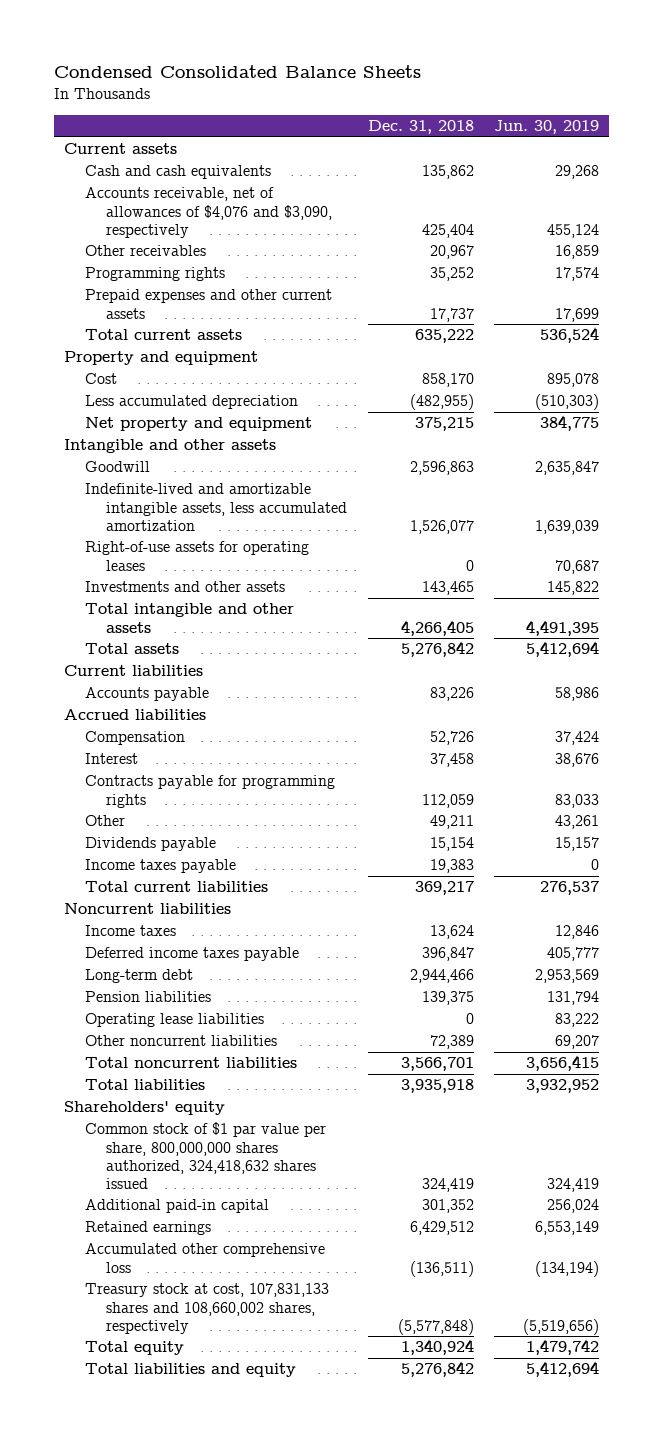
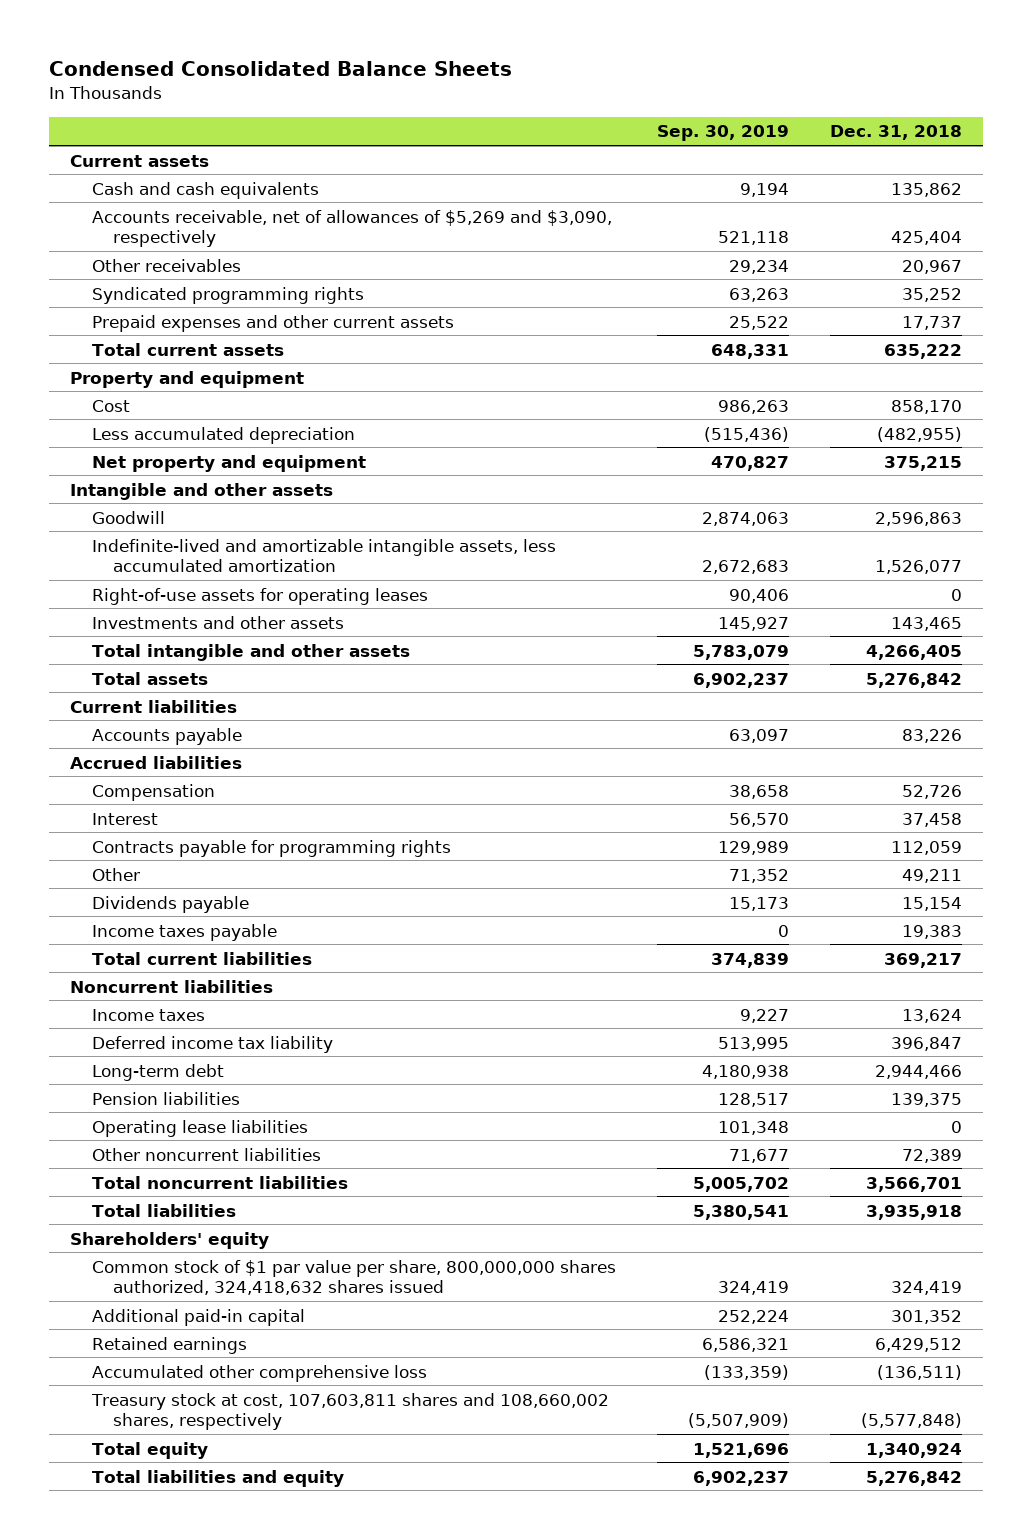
- | Dec. 31, 2018 | Jun. 30, 2019
+ | Sep. 30, 2019 | Dec. 31, 2018
- Accounts receivable, net of allowances of $4,076 and $3,090, respectively | 425,404 | 455,124
+ Accounts receivable, net of allowances of $5,269 and $3,090, respectively | 521,118 | 425,404
- Programming rights | 35,252 | 17,574
+ Syndicated programming rights | 63,263 | 35,252
- Deferred income taxes payable | 396,847 | 405,777
+ Deferred income tax liability | 513,995 | 396,847
- Treasury stock at cost, 107,831,133 shares and 108,660,002 shares, respectively | (5,577,848) | (5,519,656)
+ Treasury stock at cost, 107,603,811 shares and 108,660,002 shares, respectively | (5,507,909) | (5,577,848)

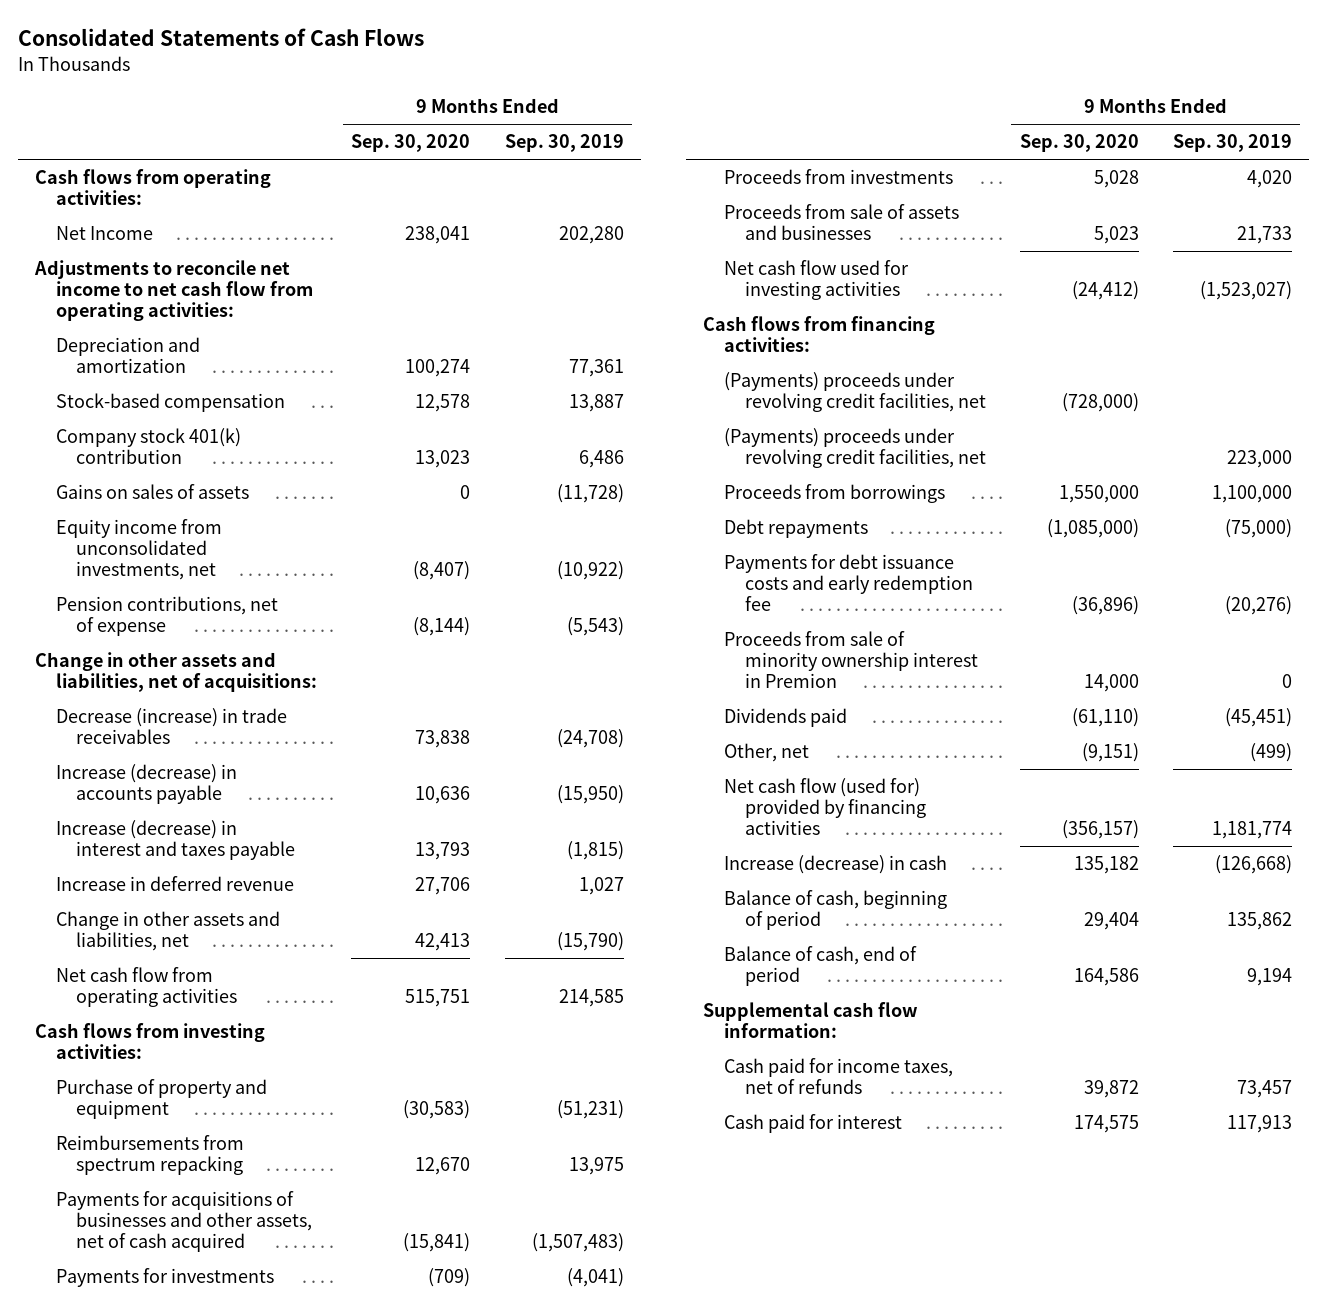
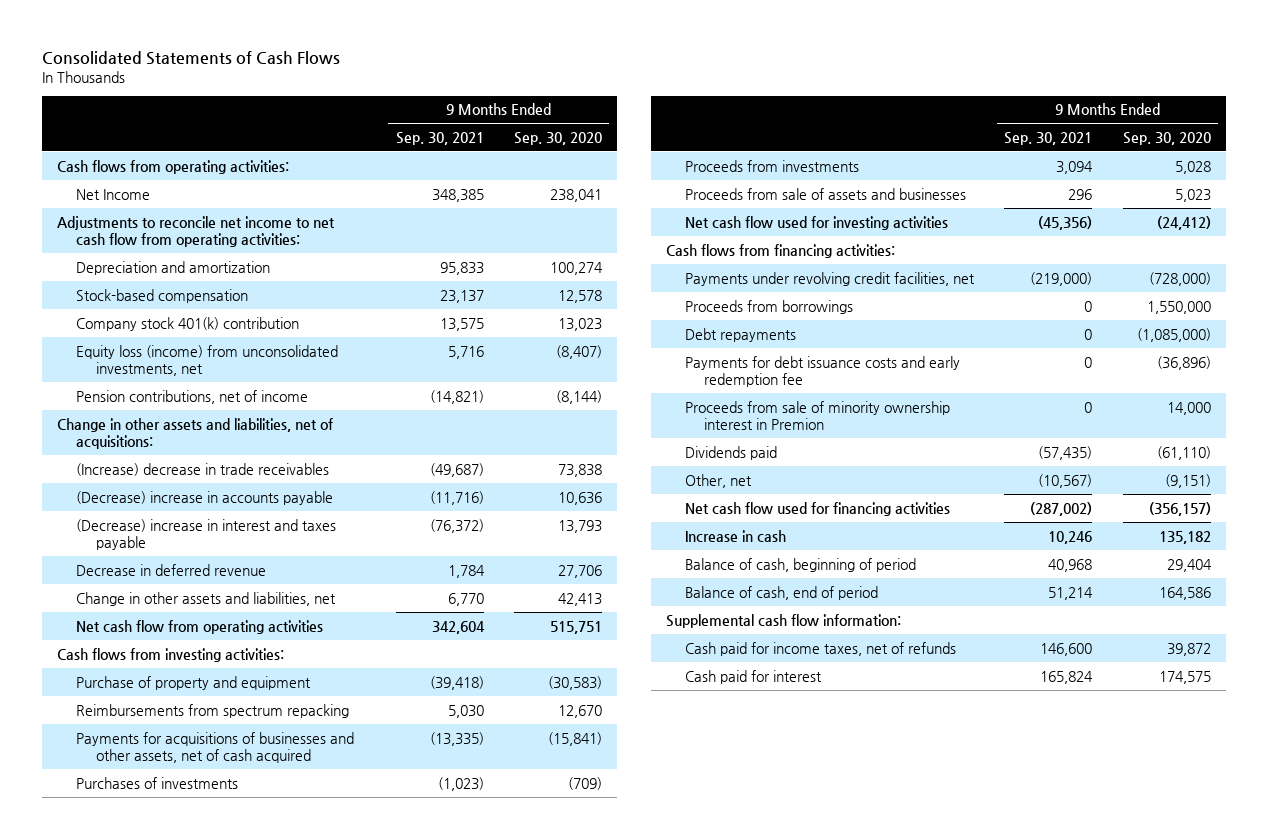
- | 9 Months Ended Sep. 30, 2020 | 9 Months Ended Sep. 30, 2019
+ | 9 Months Ended Sep. 30, 2021 | 9 Months Ended Sep. 30, 2020
- Gains on sales of assets | 0 | (11,728)
- Equity income from unconsolidated investments, net | (8,407) | (10,922)
- Pension contributions, net of expense | (8,144) | (5,543)
+ Equity loss (income) from unconsolidated investments, net | 5,716 | (8,407)
+ Pension contributions, net of income | (14,821) | (8,144)
- Decrease (increase) in trade receivables | 73,838 | (24,708)
- Increase (decrease) in accounts payable | 10,636 | (15,950)
- Increase (decrease) in interest and taxes payable | 13,793 | (1,815)
- Increase in deferred revenue | 27,706 | 1,027
+ (Increase) decrease in trade receivables | (49,687) | 73,838
+ (Decrease) increase in accounts payable | (11,716) | 10,636
+ (Decrease) increase in interest and taxes payable | (76,372) | 13,793
+ Decrease in deferred revenue | 1,784 | 27,706
- Payments for investments | (709) | (4,041)
+ Purchases of investments | (1,023) | (709)
- (Payments) proceeds under revolving credit facilities, net | (728,000) |
- (Payments) proceeds under revolving credit facilities, net | | 223,000
+ Payments under revolving credit facilities, net | (219,000) | (728,000)
- Net cash flow (used for) provided by financing activities | (356,157) | 1,181,774
- Increase (decrease) in cash | 135,182 | (126,668)
+ Net cash flow used for financing activities | (287,002) | (356,157)
+ Increase in cash | 10,246 | 135,182

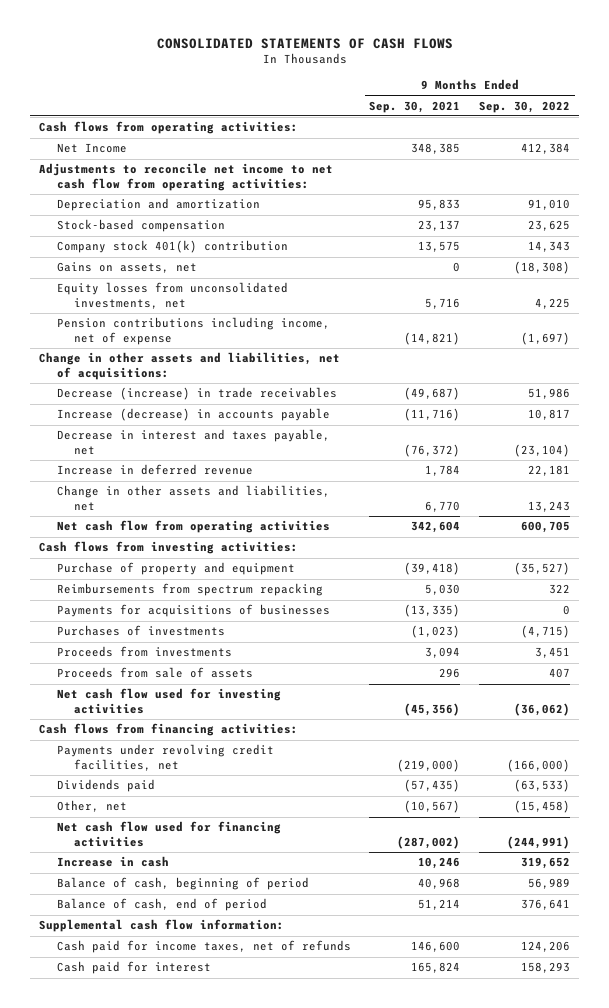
- Consolidated Statements of Cash Flows
+ CONSOLIDATED STATEMENTS OF CASH FLOWS
- | 9 Months Ended Sep. 30, 2021 | 9 Months Ended Sep. 30, 2020
+ | 9 Months Ended Sep. 30, 2021 | 9 Months Ended Sep. 30, 2022
- Equity loss (income) from unconsolidated investments, net | 5,716 | (8,407)
- Pension contributions, net of income | (14,821) | (8,144)
+ Gains on assets, net | 0 | (18,308)
+ Equity losses from unconsolidated investments, net | 5,716 | 4,225
+ Pension contributions including income, net of expense | (14,821) | (1,697)
- (Increase) decrease in trade receivables | (49,687) | 73,838
- (Decrease) increase in accounts payable | (11,716) | 10,636
- (Decrease) increase in interest and taxes payable | (76,372) | 13,793
- Decrease in deferred revenue | 1,784 | 27,706
+ Decrease (increase) in trade receivables | (49,687) | 51,986
+ Increase (decrease) in accounts payable | (11,716) | 10,817
+ Decrease in interest and taxes payable, net | (76,372) | (23,104)
+ Increase in deferred revenue | 1,784 | 22,181
- Payments for acquisitions of businesses and other assets, net of cash acquired | (13,335) | (15,841)
+ Payments for acquisitions of businesses | (13,335) | 0
- Proceeds from sale of assets and businesses | 296 | 5,023
+ Proceeds from sale of assets | 296 | 407
- Proceeds from borrowings | 0 | 1,550,000
- Debt repayments | 0 | (1,085,000)
- Payments for debt issuance costs and early redemption fee | 0 | (36,896)
- Proceeds from sale of minority ownership interest in Premion | 0 | 14,000

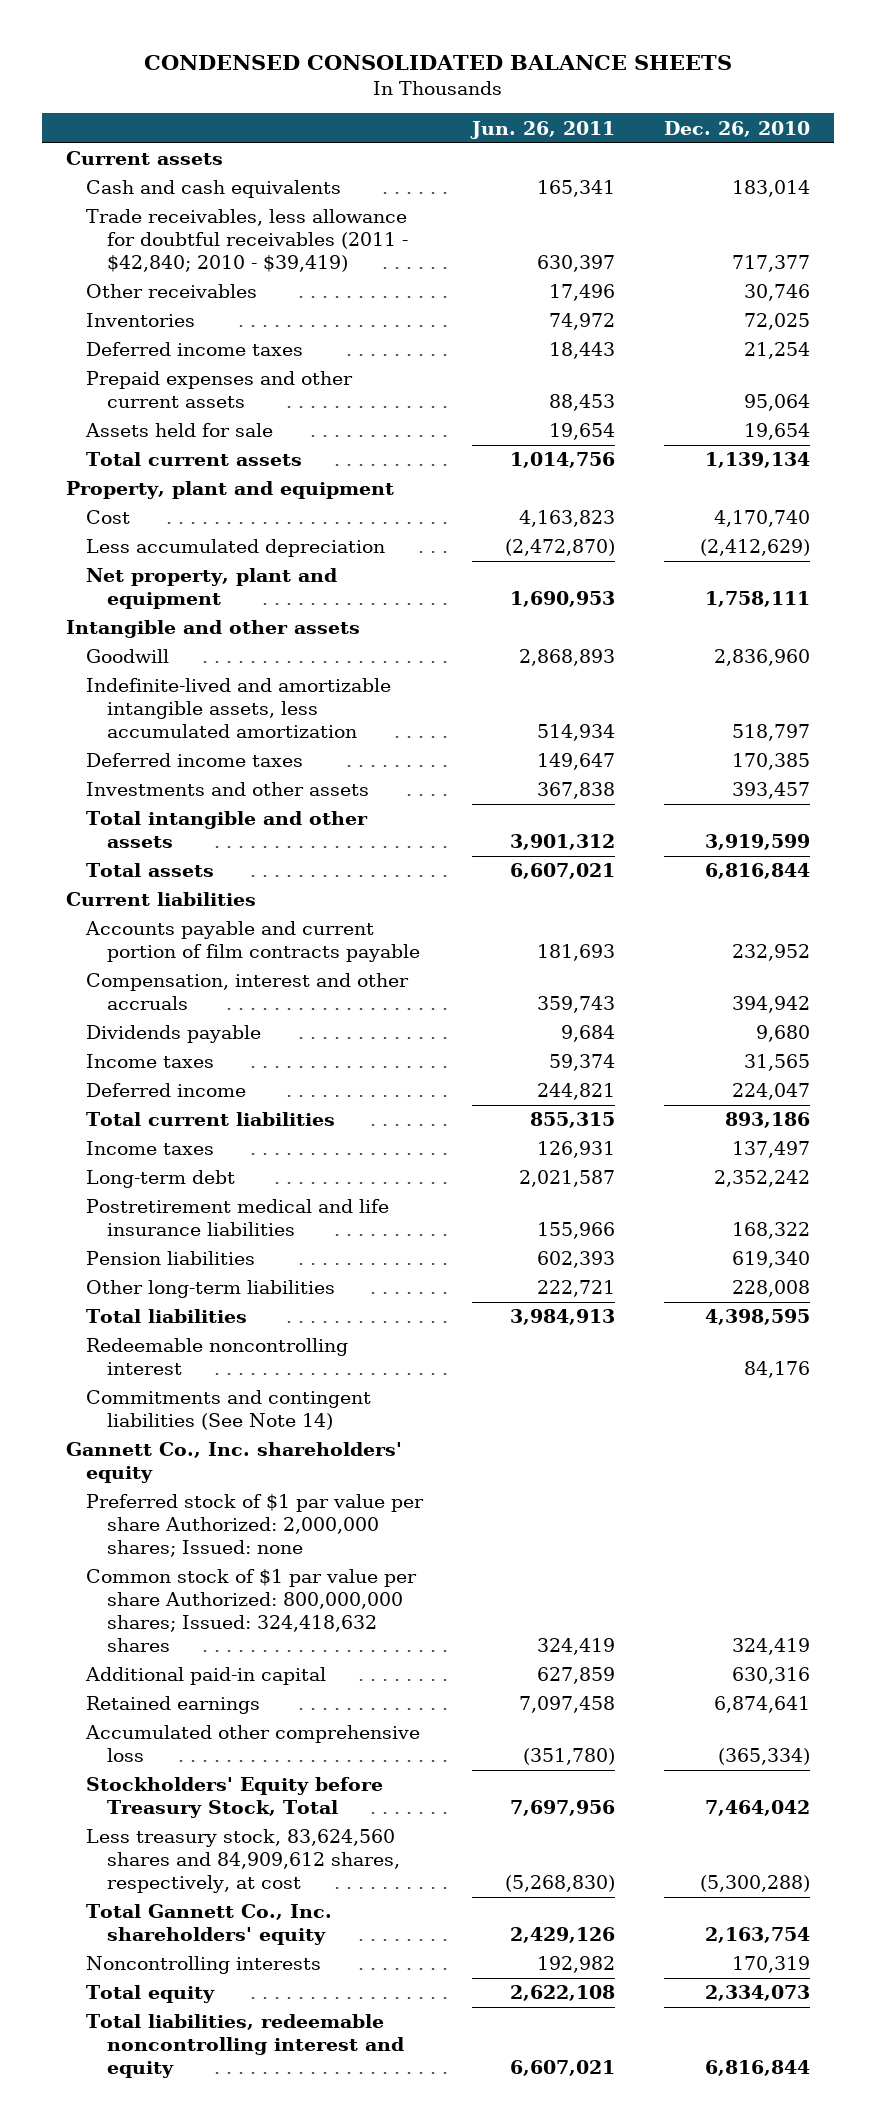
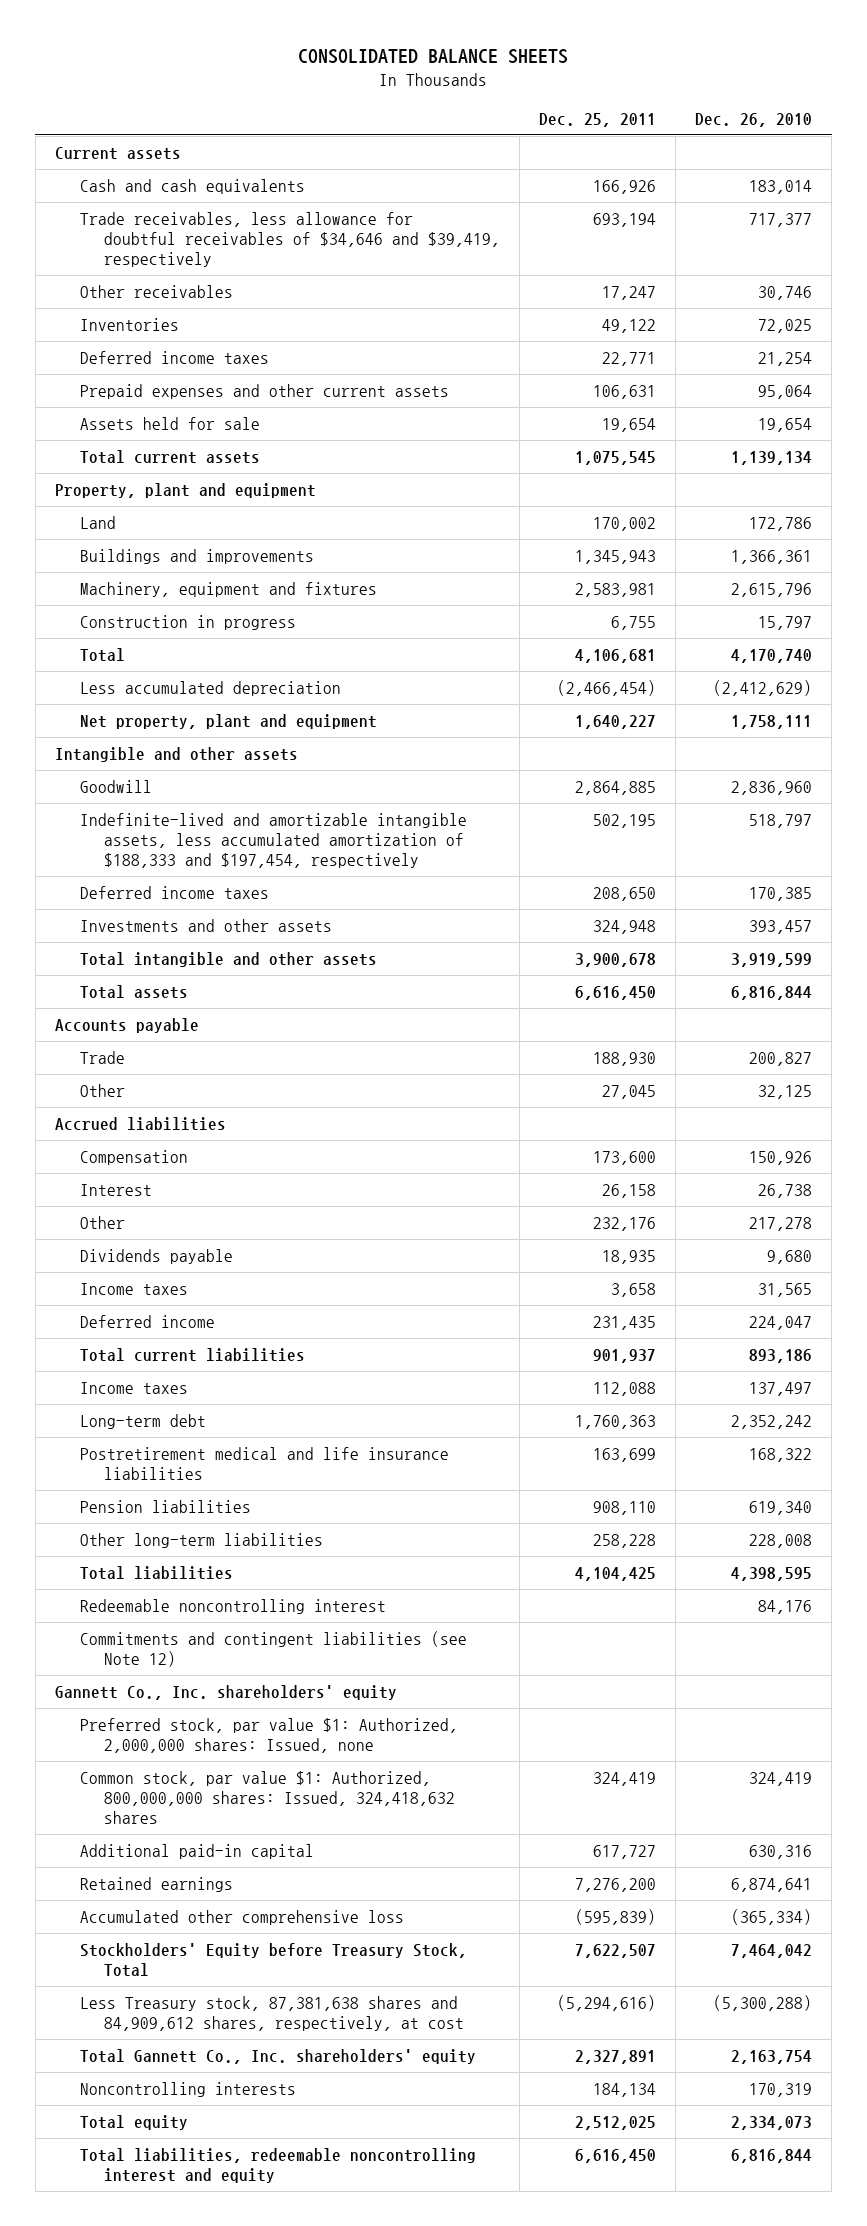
- CONDENSED CONSOLIDATED BALANCE SHEETS
+ CONSOLIDATED BALANCE SHEETS
- | Jun. 26, 2011 | Dec. 26, 2010
+ | Dec. 25, 2011 | Dec. 26, 2010
- Trade receivables, less allowance for doubtful receivables (2011 - $42,840; 2010 - $39,419) | 630,397 | 717,377
+ Trade receivables, less allowance for doubtful receivables of $34,646 and $39,419, respectively | 693,194 | 717,377
- Cost | 4,163,823 | 4,170,740
+ Land | 170,002 | 172,786
+ Buildings and improvements | 1,345,943 | 1,366,361
+ Machinery, equipment and fixtures | 2,583,981 | 2,615,796
+ Construction in progress | 6,755 | 15,797
+ Total | 4,106,681 | 4,170,740
- Indefinite-lived and amortizable intangible assets, less accumulated amortization | 514,934 | 518,797
+ Indefinite-lived and amortizable intangible assets, less accumulated amortization of $188,333 and $197,454, respectively | 502,195 | 518,797
- Current liabilities
- Accounts payable and current portion of film contracts payable | 181,693 | 232,952
- Compensation, interest and other accruals | 359,743 | 394,942
+ Accounts payable
+ Trade | 188,930 | 200,827
+ Other | 27,045 | 32,125
+ Accrued liabilities
+ Compensation | 173,600 | 150,926
+ Interest | 26,158 | 26,738
+ Other | 232,176 | 217,278
- Commitments and contingent liabilities (See Note 14)
+ Commitments and contingent liabilities (see Note 12)
- Preferred stock of $1 par value per share Authorized: 2,000,000 shares; Issued: none
- Common stock of $1 par value per share Authorized: 800,000,000 shares; Issued: 324,418,632 shares | 324,419 | 324,419
+ Preferred stock, par value $1: Authorized, 2,000,000 shares: Issued, none
+ Common stock, par value $1: Authorized, 800,000,000 shares: Issued, 324,418,632 shares | 324,419 | 324,419
- Less treasury stock, 83,624,560 shares and 84,909,612 shares, respectively, at cost | (5,268,830) | (5,300,288)
+ Less Treasury stock, 87,381,638 shares and 84,909,612 shares, respectively, at cost | (5,294,616) | (5,300,288)

